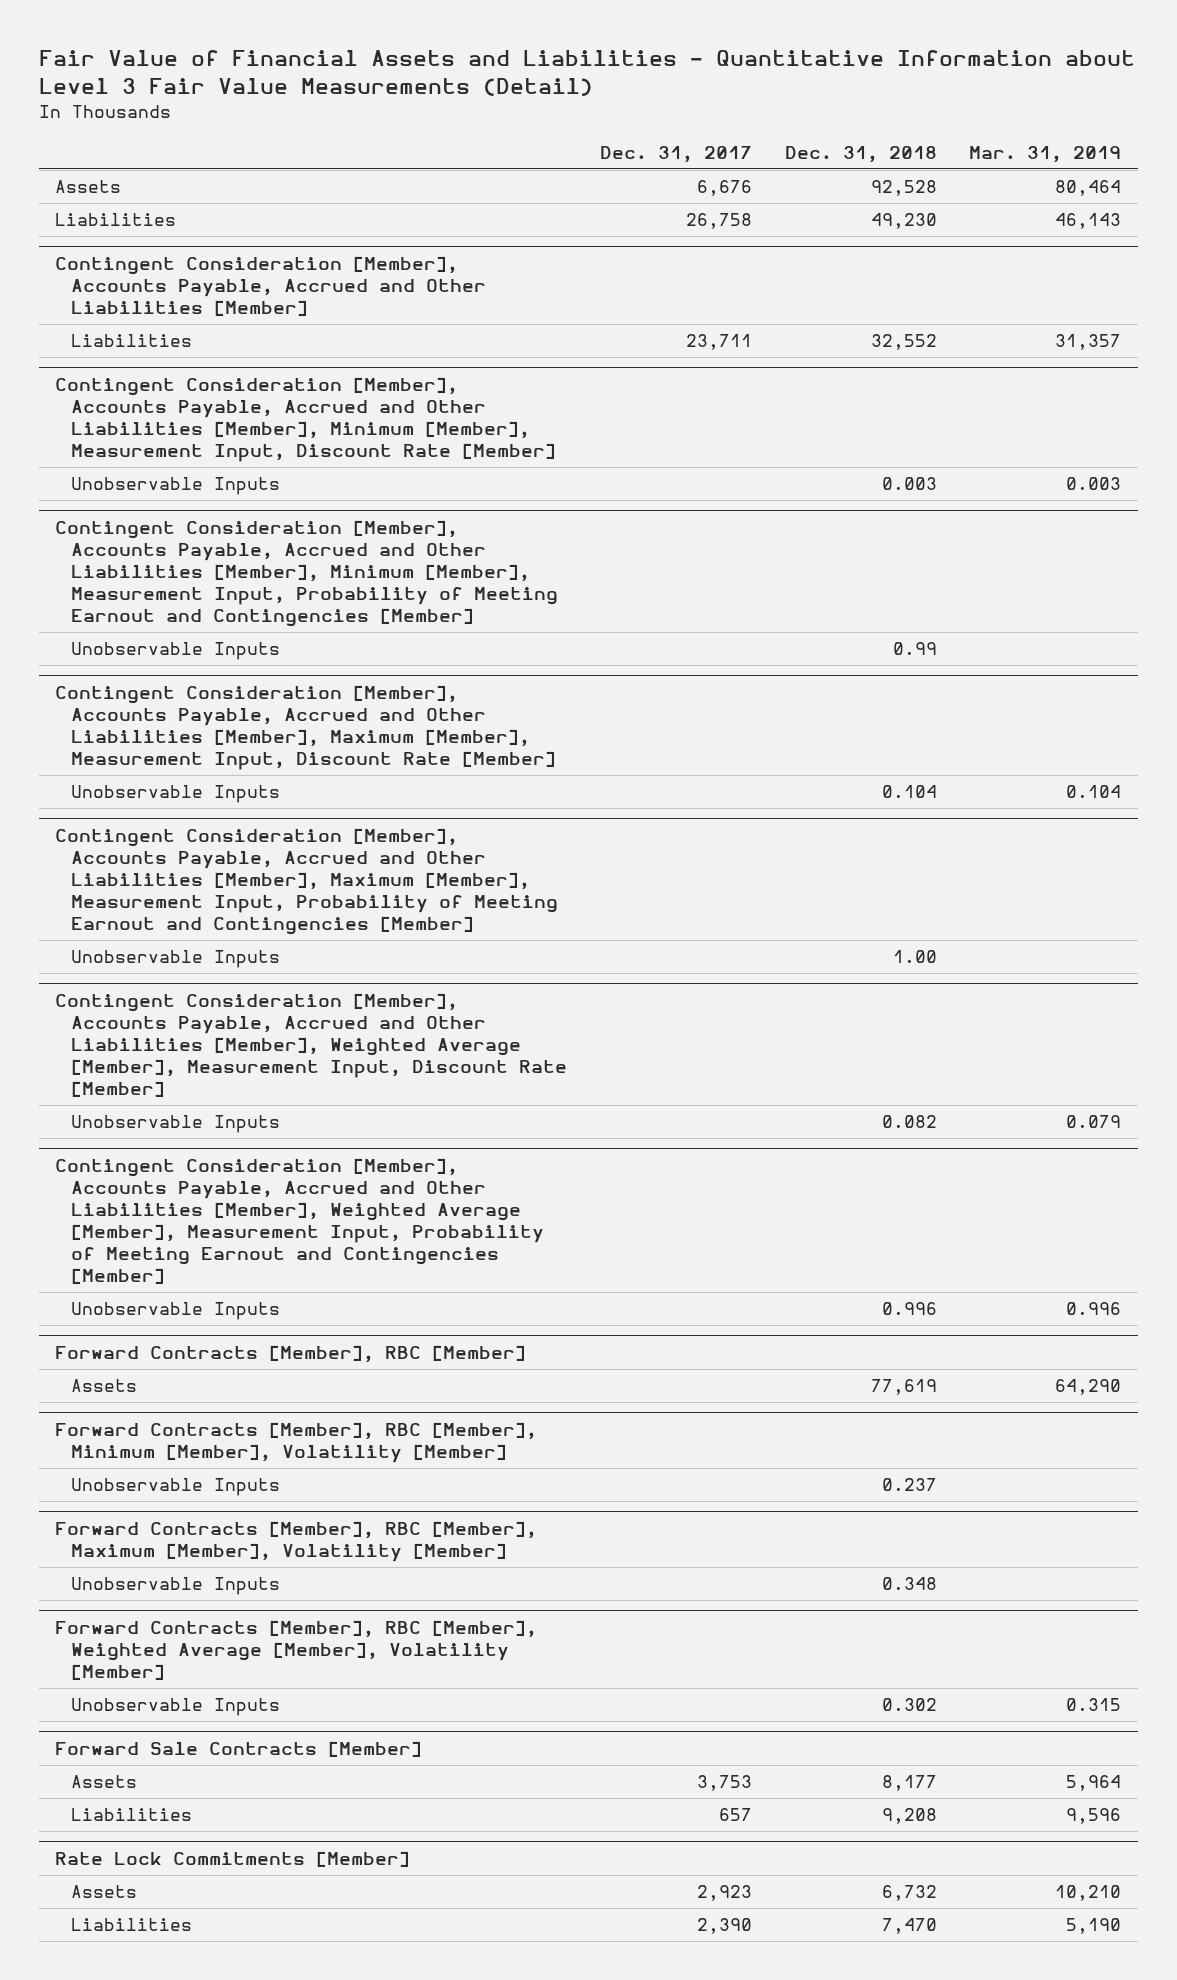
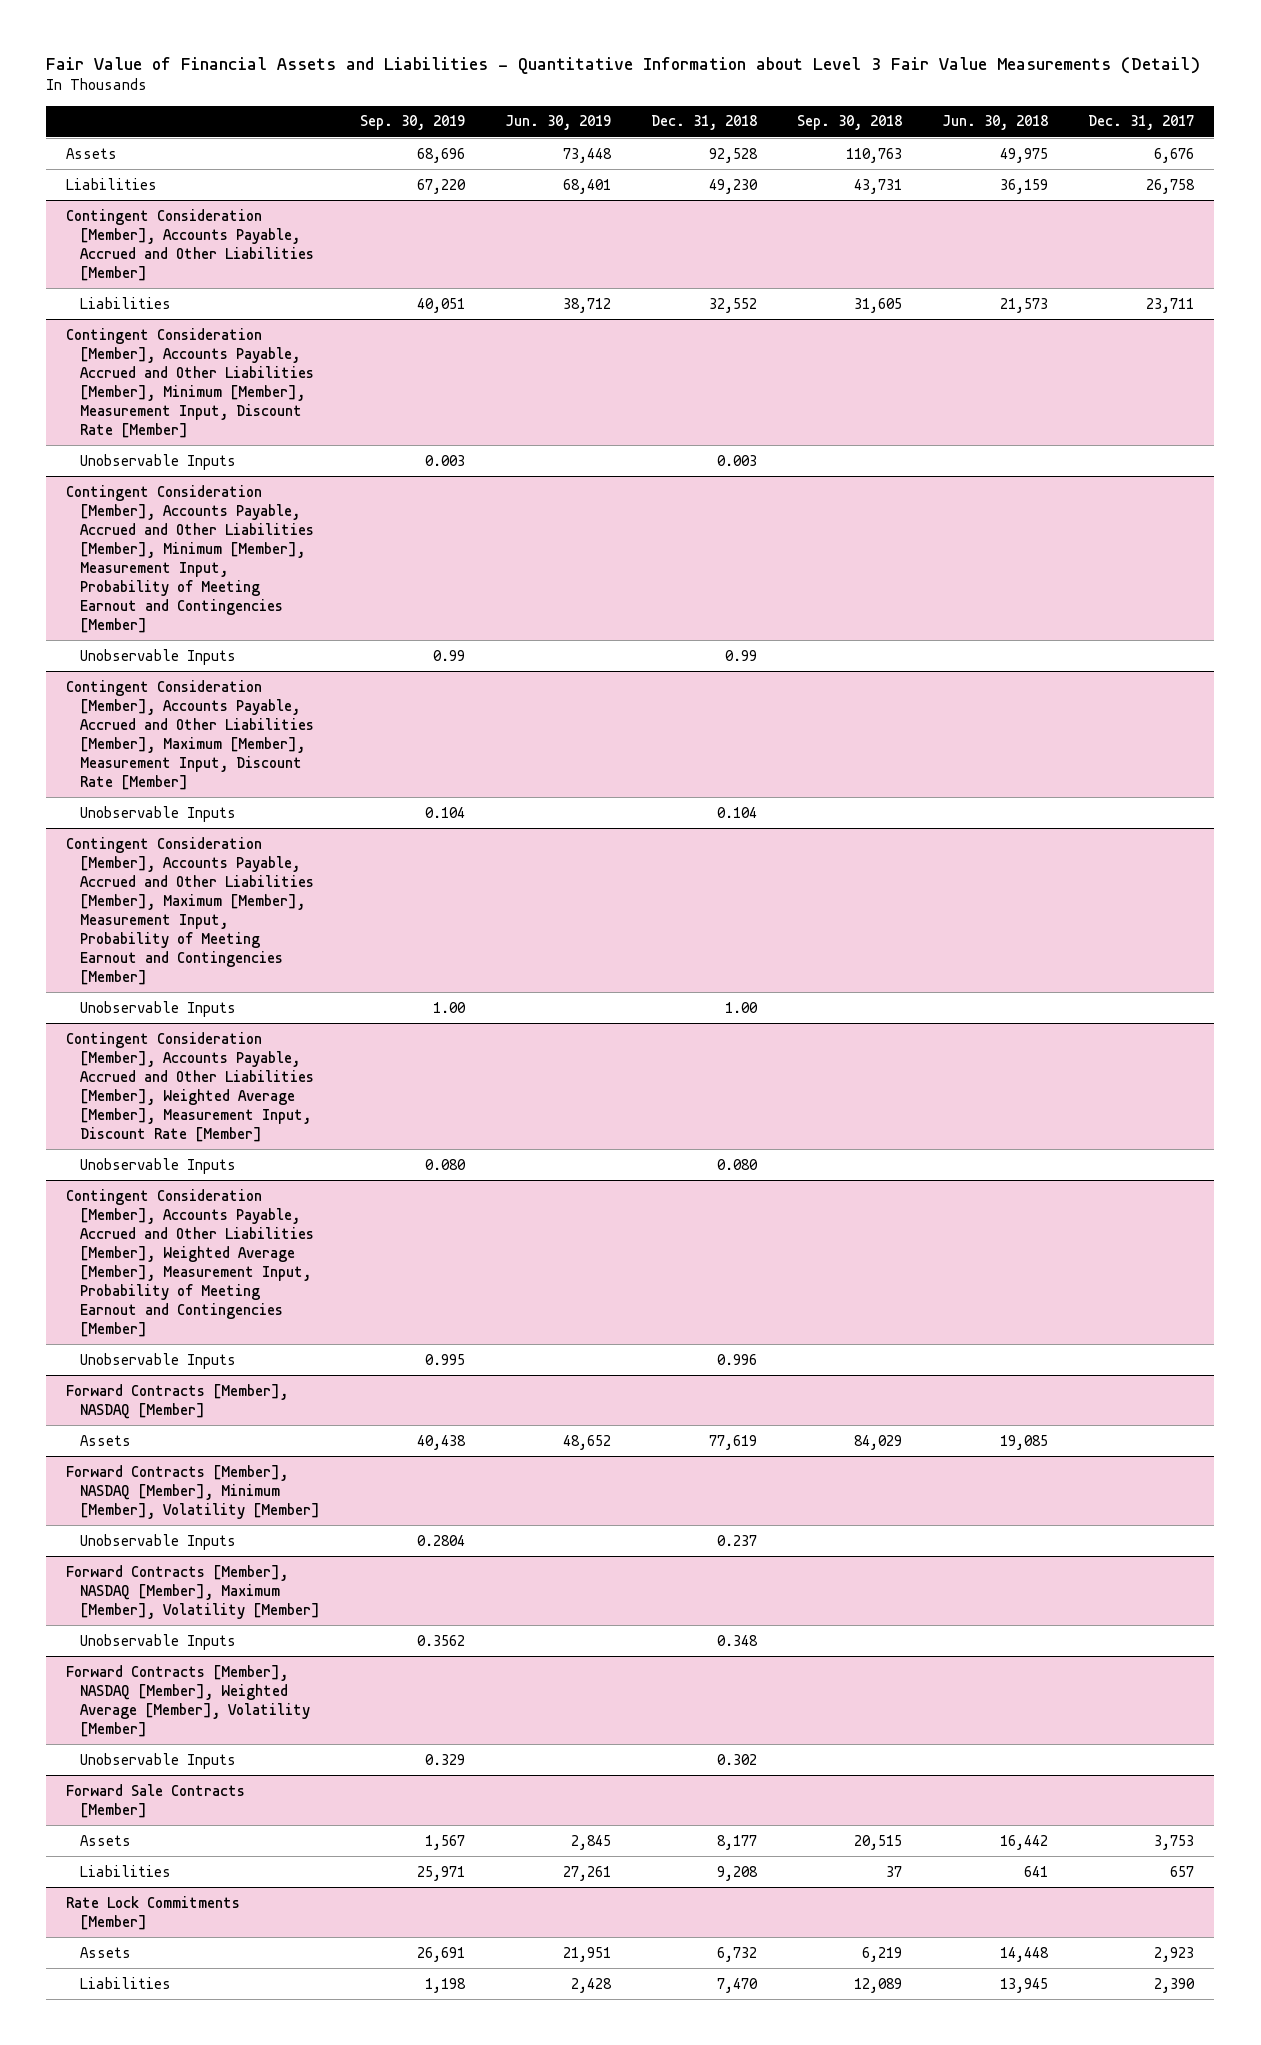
- | Dec. 31, 2017 | Dec. 31, 2018 | Mar. 31, 2019
+ | Sep. 30, 2019 | Jun. 30, 2019 | Dec. 31, 2018 | Sep. 30, 2018 | Jun. 30, 2018 | Dec. 31, 2017
@ Contingent Consideration [Member], Accounts Payable, Accrued and Other Liabilities [Member], Weighted Average [Member], Measurement Input, Discount Rate [Member]
- Unobservable Inputs | | 0.082 | 0.079
+ Unobservable Inputs | 0.080 | | 0.080 | | |
- Forward Contracts [Member], RBC [Member]
+ Forward Contracts [Member], NASDAQ [Member]
- Forward Contracts [Member], RBC [Member], Minimum [Member], Volatility [Member]
+ Forward Contracts [Member], NASDAQ [Member], Minimum [Member], Volatility [Member]
- Forward Contracts [Member], RBC [Member], Maximum [Member], Volatility [Member]
+ Forward Contracts [Member], NASDAQ [Member], Maximum [Member], Volatility [Member]
- Forward Contracts [Member], RBC [Member], Weighted Average [Member], Volatility [Member]
+ Forward Contracts [Member], NASDAQ [Member], Weighted Average [Member], Volatility [Member]

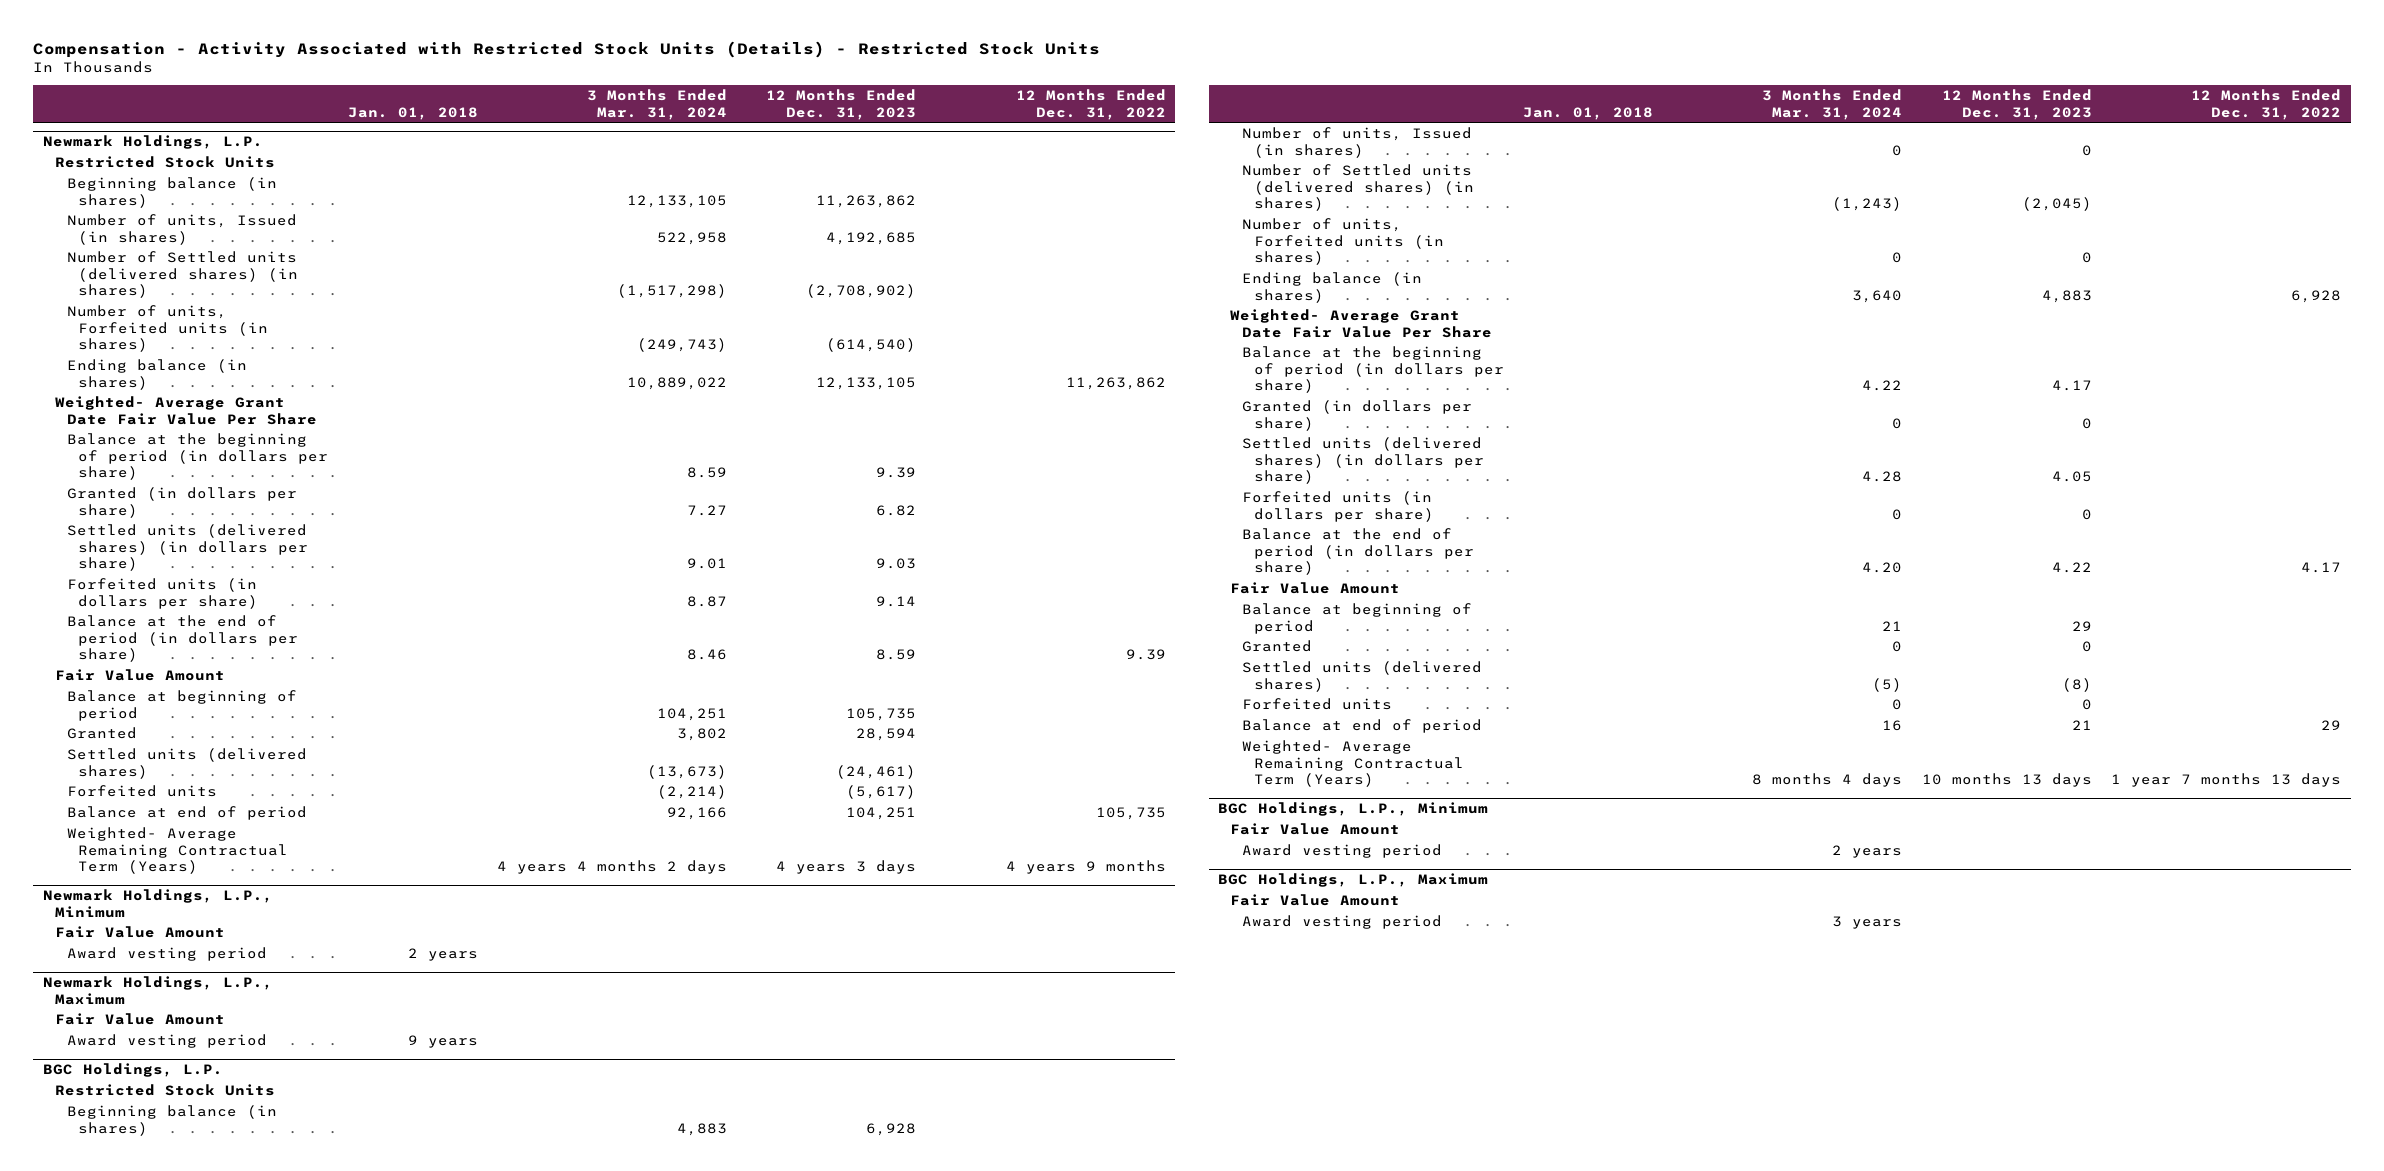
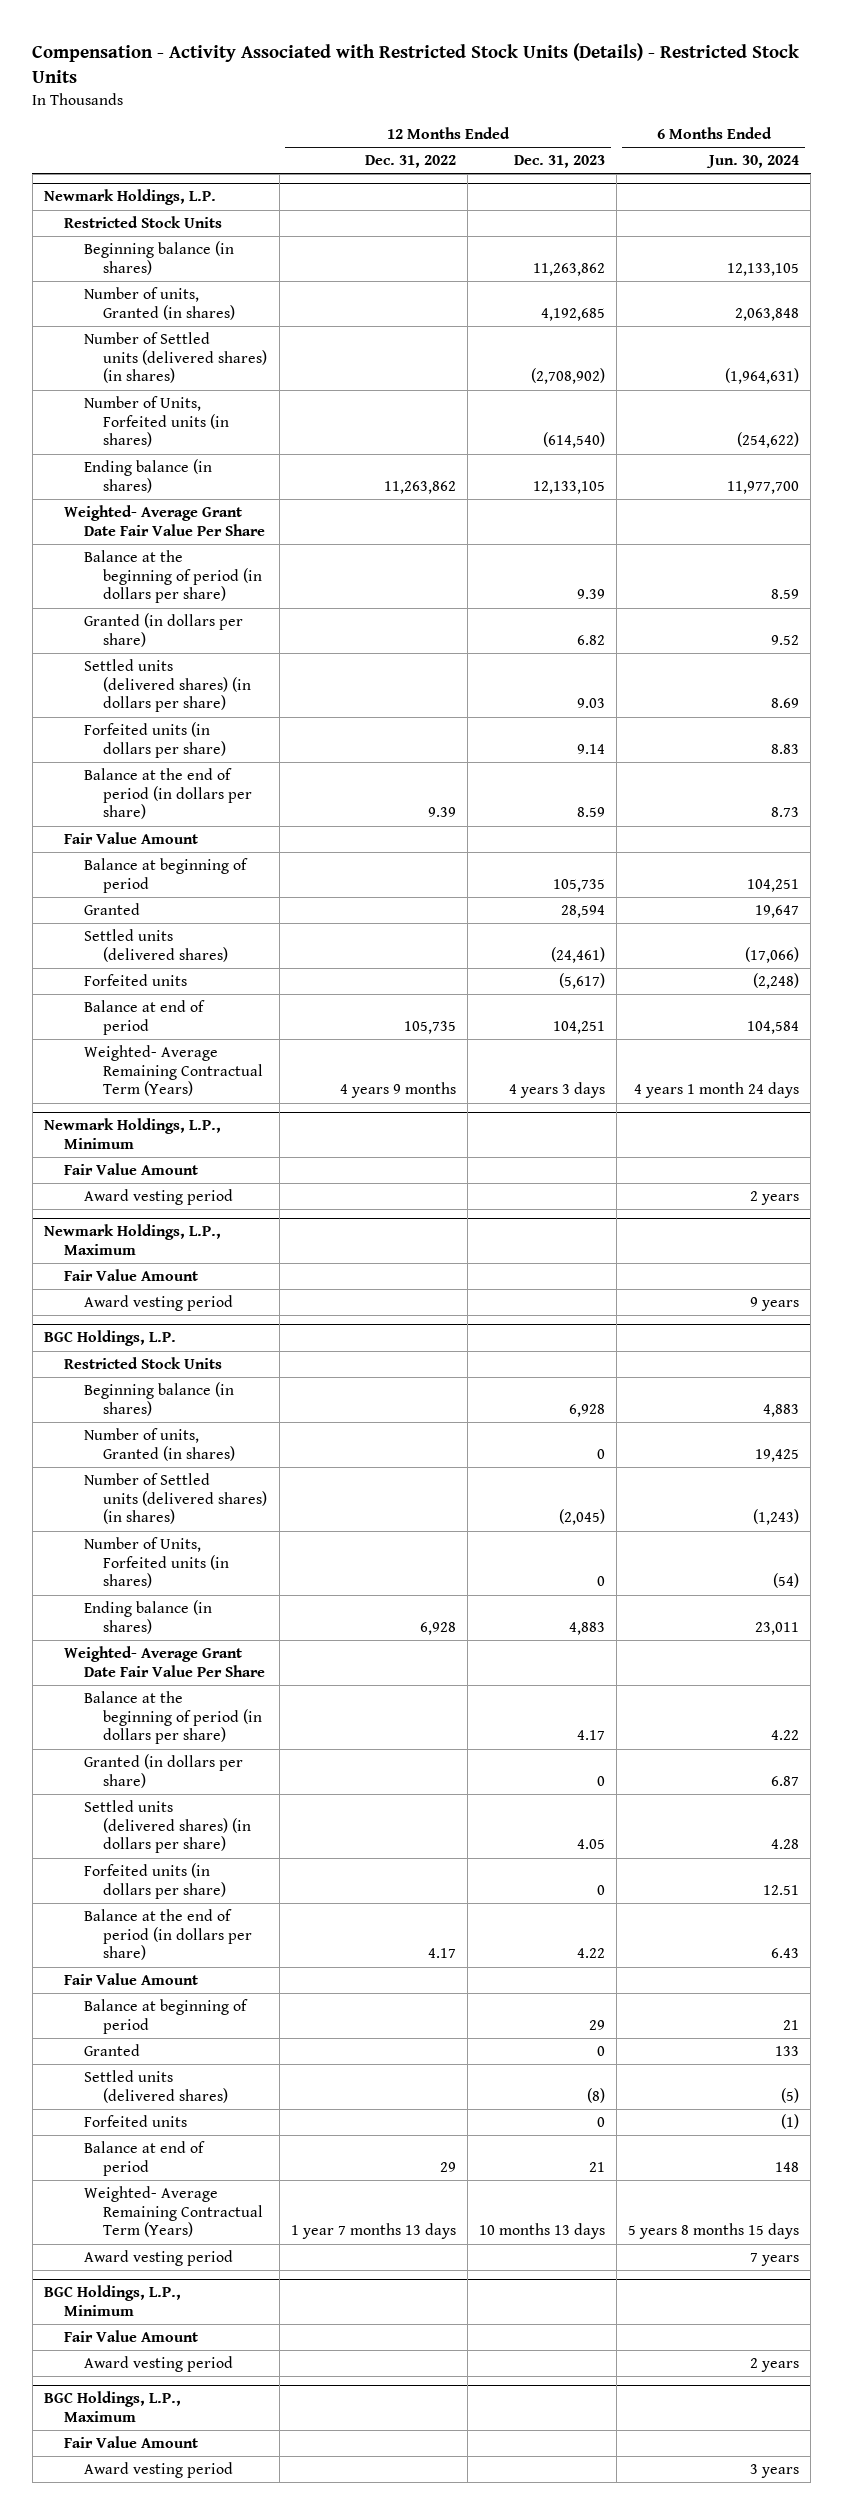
- | Jan. 01, 2018 | 3 Months Ended Mar. 31, 2024 | 12 Months Ended Dec. 31, 2023 | 12 Months Ended Dec. 31, 2022
+ | 12 Months Ended Dec. 31, 2022 | 12 Months Ended Dec. 31, 2023 | 6 Months Ended Jun. 30, 2024
@ Newmark Holdings, L.P.
- Number of units, Issued (in shares) | | 522,958 | 4,192,685 |
+ Number of units, Granted (in shares) | | 4,192,685 | 2,063,848
- Number of units, Forfeited units (in shares) | | (249,743) | (614,540) |
+ Number of Units, Forfeited units (in shares) | | (614,540) | (254,622)
@ BGC Holdings, L.P.
- Number of units, Issued (in shares) | | 0 | 0 |
+ Number of units, Granted (in shares) | | 0 | 19,425
- Number of units, Forfeited units (in shares) | | 0 | 0 |
+ Number of Units, Forfeited units (in shares) | | 0 | (54)
+ Award vesting period | | | 7 years

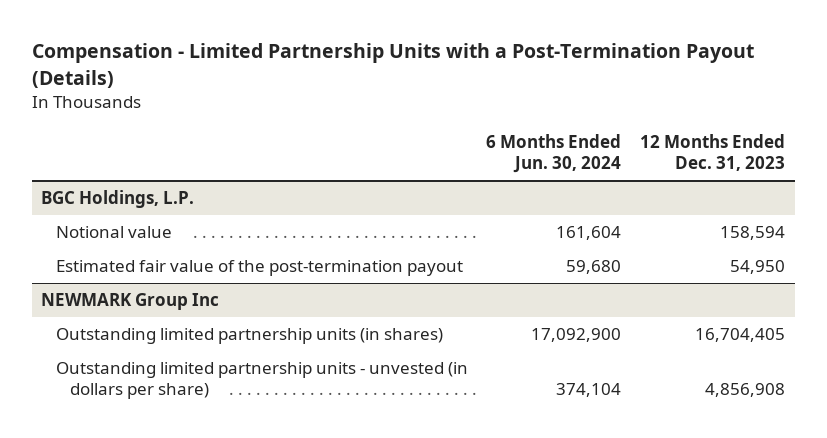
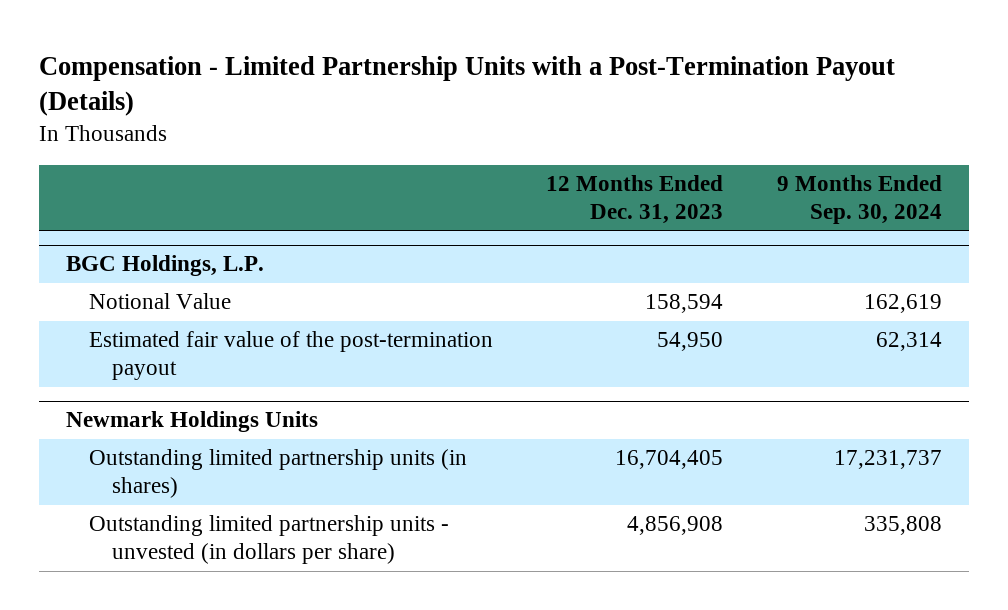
- | 6 Months Ended Jun. 30, 2024 | 12 Months Ended Dec. 31, 2023
+ | 12 Months Ended Dec. 31, 2023 | 9 Months Ended Sep. 30, 2024
@ BGC Holdings, L.P.
- Notional value | 161,604 | 158,594
+ Notional Value | 158,594 | 162,619
- NEWMARK Group Inc
+ Newmark Holdings Units

